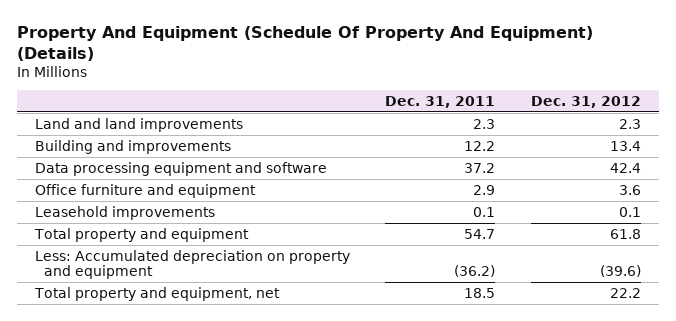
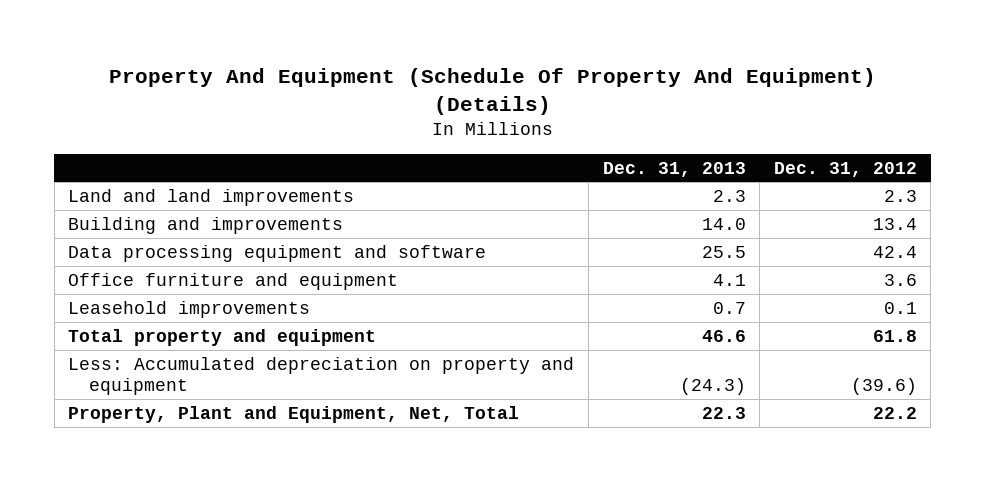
- | Dec. 31, 2011 | Dec. 31, 2012
+ | Dec. 31, 2013 | Dec. 31, 2012
- Total property and equipment, net | 18.5 | 22.2
+ Property, Plant and Equipment, Net, Total | 22.3 | 22.2

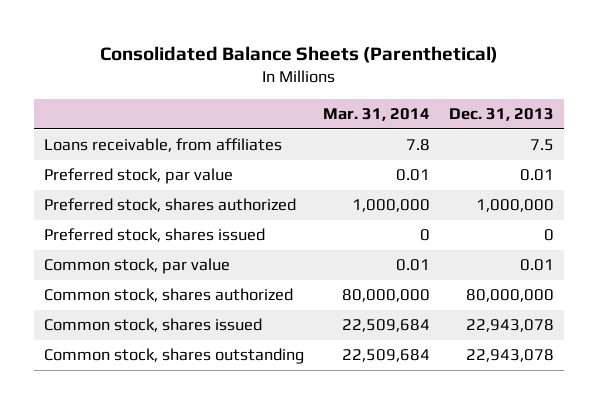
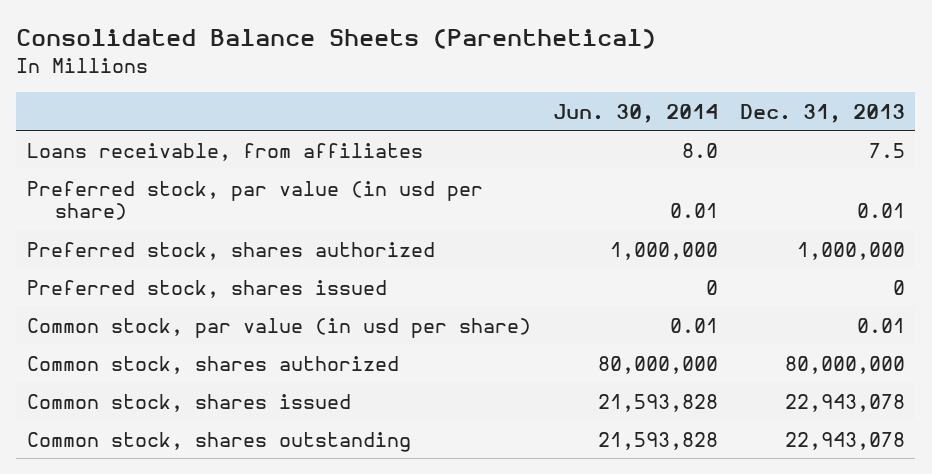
- | Mar. 31, 2014 | Dec. 31, 2013
+ | Jun. 30, 2014 | Dec. 31, 2013
- Preferred stock, par value | 0.01 | 0.01
+ Preferred stock, par value (in usd per share) | 0.01 | 0.01
- Common stock, par value | 0.01 | 0.01
+ Common stock, par value (in usd per share) | 0.01 | 0.01

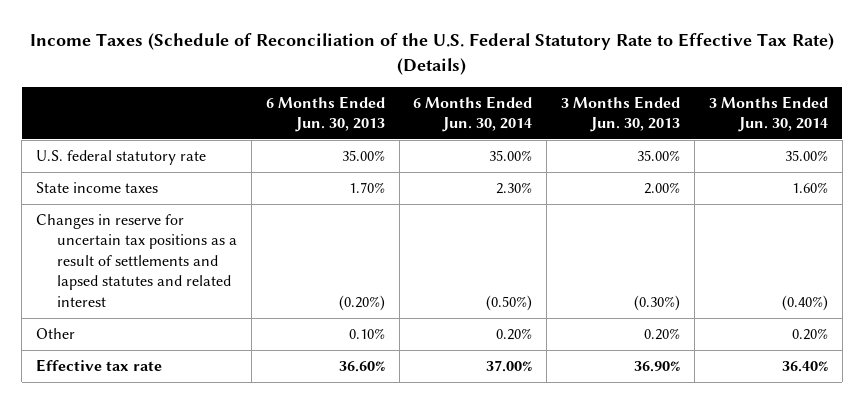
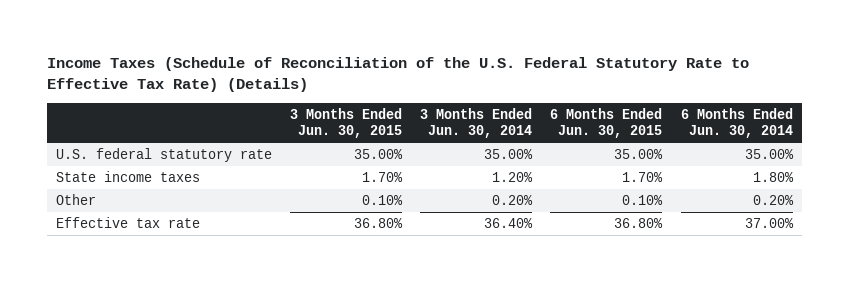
- | 6 Months Ended Jun. 30, 2013 | 6 Months Ended Jun. 30, 2014 | 3 Months Ended Jun. 30, 2013 | 3 Months Ended Jun. 30, 2014
+ | 3 Months Ended Jun. 30, 2015 | 3 Months Ended Jun. 30, 2014 | 6 Months Ended Jun. 30, 2015 | 6 Months Ended Jun. 30, 2014
- State income taxes | 1.70% | 2.30% | 2.00% | 1.60%
- Changes in reserve for uncertain tax positions as a result of settlements and lapsed statutes and related interest | (0.20%) | (0.50%) | (0.30%) | (0.40%)
+ State income taxes | 1.70% | 1.20% | 1.70% | 1.80%

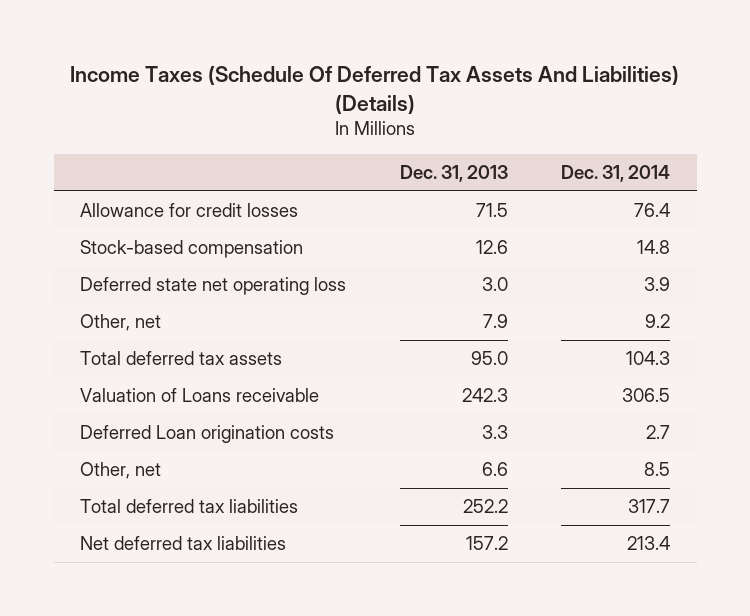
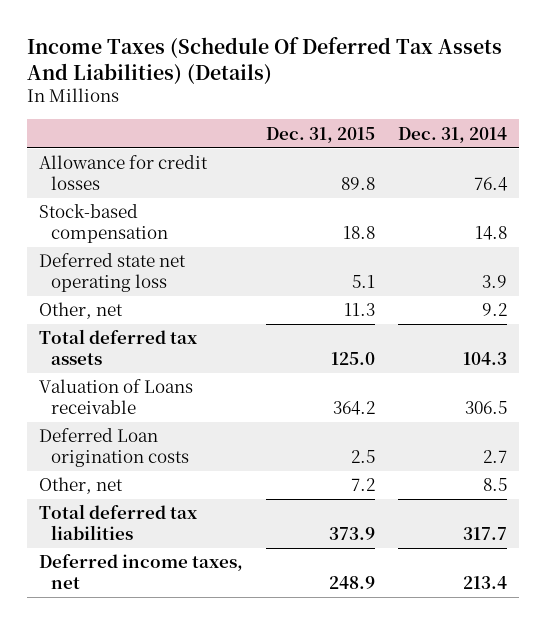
- | Dec. 31, 2013 | Dec. 31, 2014
+ | Dec. 31, 2015 | Dec. 31, 2014
- Net deferred tax liabilities | 157.2 | 213.4
+ Deferred income taxes, net | 248.9 | 213.4

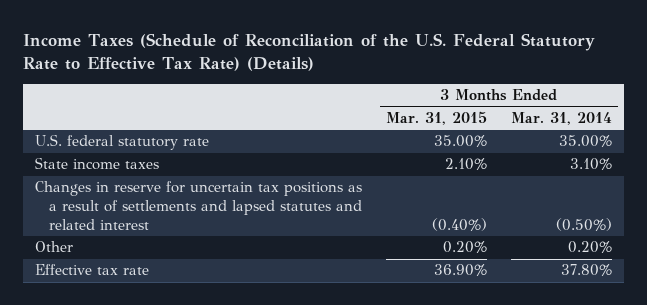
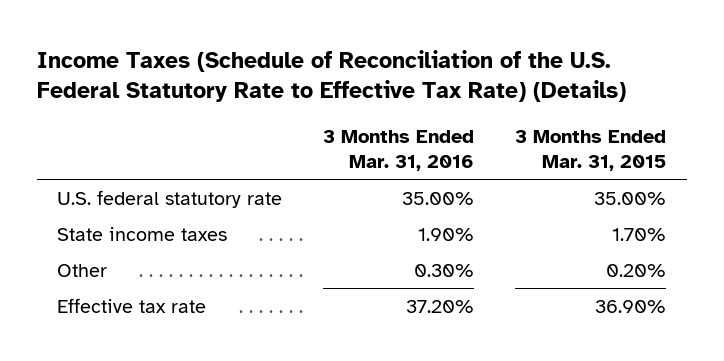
- | 3 Months Ended Mar. 31, 2015 | 3 Months Ended Mar. 31, 2014
+ | 3 Months Ended Mar. 31, 2016 | 3 Months Ended Mar. 31, 2015
- State income taxes | 2.10% | 3.10%
- Changes in reserve for uncertain tax positions as a result of settlements and lapsed statutes and related interest | (0.40%) | (0.50%)
+ State income taxes | 1.90% | 1.70%

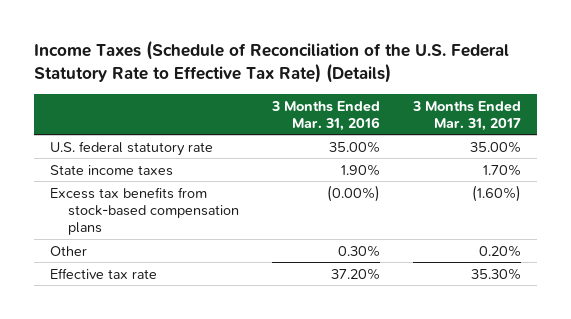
- | 3 Months Ended Mar. 31, 2016 | 3 Months Ended Mar. 31, 2015
+ | 3 Months Ended Mar. 31, 2016 | 3 Months Ended Mar. 31, 2017
+ Excess tax benefits from stock-based compensation plans | (0.00%) | (1.60%)

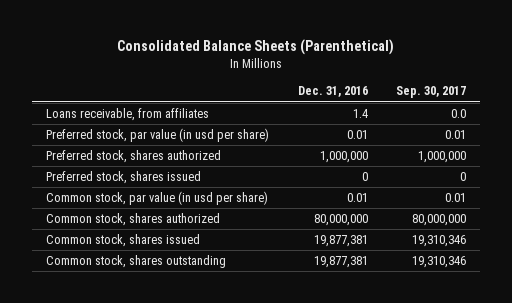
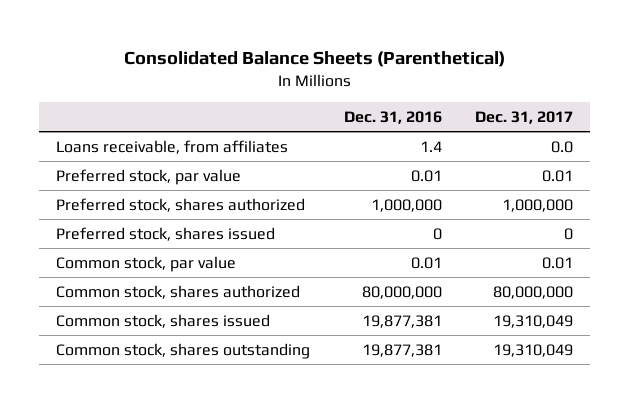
- | Dec. 31, 2016 | Sep. 30, 2017
+ | Dec. 31, 2016 | Dec. 31, 2017
- Preferred stock, par value (in usd per share) | 0.01 | 0.01
+ Preferred stock, par value | 0.01 | 0.01
- Common stock, par value (in usd per share) | 0.01 | 0.01
+ Common stock, par value | 0.01 | 0.01

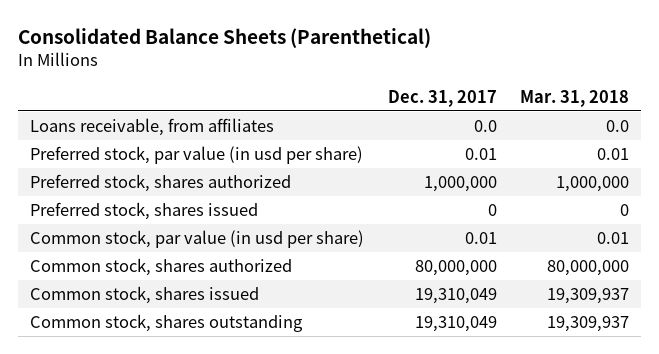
- | Dec. 31, 2016 | Dec. 31, 2017
+ | Dec. 31, 2017 | Mar. 31, 2018
- Preferred stock, par value | 0.01 | 0.01
+ Preferred stock, par value (in usd per share) | 0.01 | 0.01
- Common stock, par value | 0.01 | 0.01
+ Common stock, par value (in usd per share) | 0.01 | 0.01

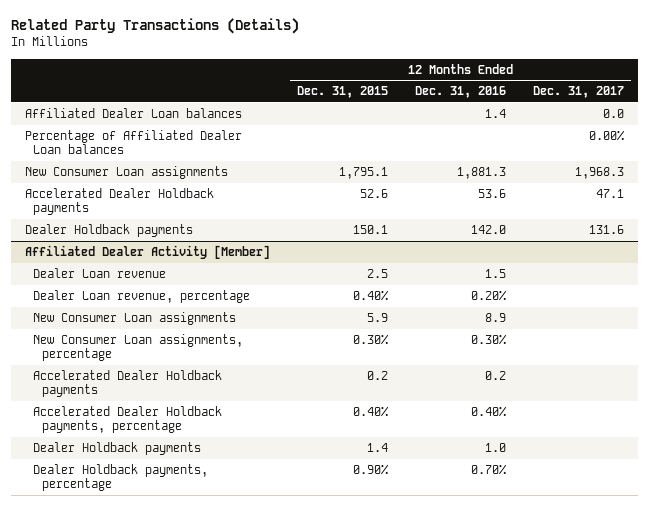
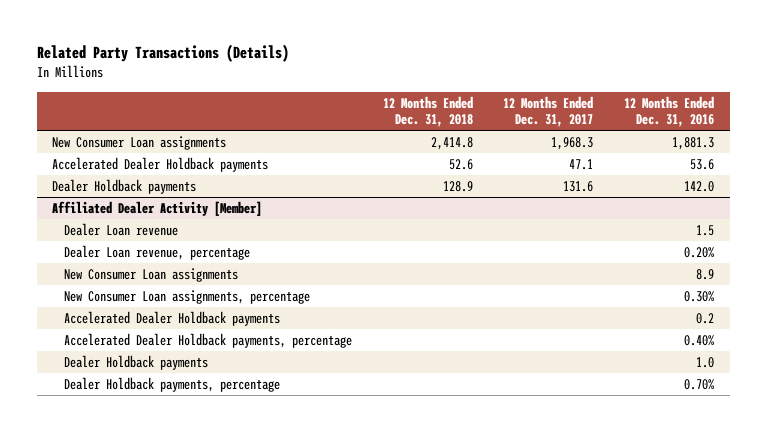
- | 12 Months Ended Dec. 31, 2015 | 12 Months Ended Dec. 31, 2016 | 12 Months Ended Dec. 31, 2017
+ | 12 Months Ended Dec. 31, 2018 | 12 Months Ended Dec. 31, 2017 | 12 Months Ended Dec. 31, 2016
- Affiliated Dealer Loan balances | | 1.4 | 0.0
- Percentage of Affiliated Dealer Loan balances | | | 0.00%

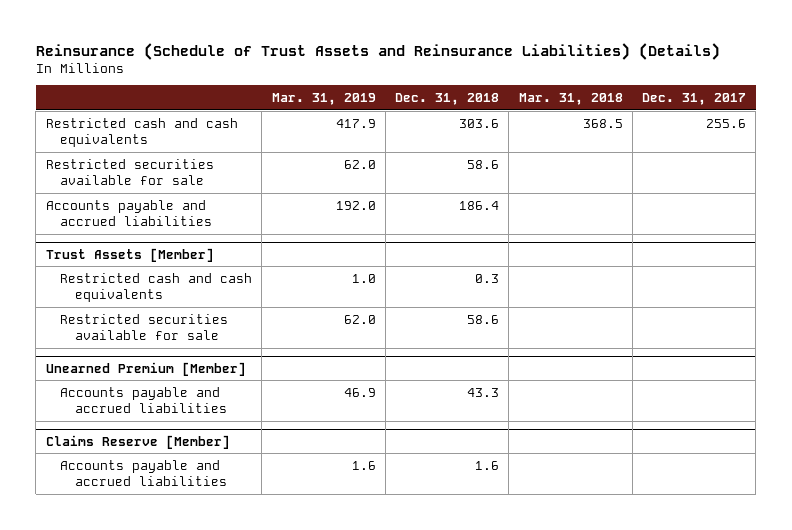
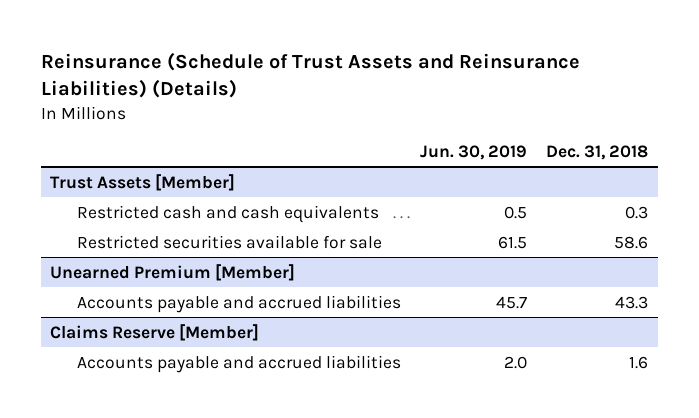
- | Mar. 31, 2019 | Dec. 31, 2018 | Mar. 31, 2018 | Dec. 31, 2017
+ | Jun. 30, 2019 | Dec. 31, 2018
- Restricted cash and cash equivalents | 417.9 | 303.6 | 368.5 | 255.6
- Restricted securities available for sale | 62.0 | 58.6 | |
- Accounts payable and accrued liabilities | 192.0 | 186.4 | |

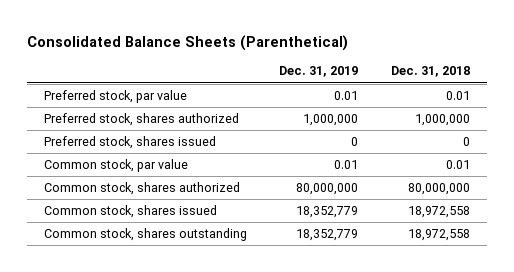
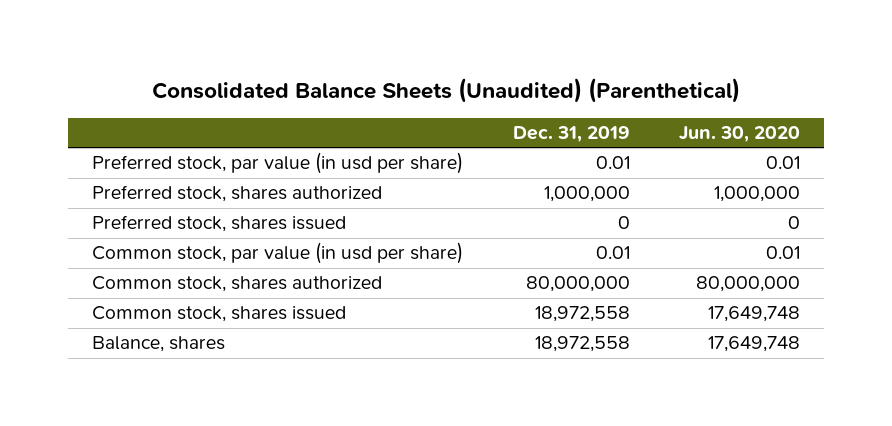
- Consolidated Balance Sheets (Parenthetical)
+ Consolidated Balance Sheets (Unaudited) (Parenthetical)
- | Dec. 31, 2019 | Dec. 31, 2018
+ | Dec. 31, 2019 | Jun. 30, 2020
- Preferred stock, par value | 0.01 | 0.01
+ Preferred stock, par value (in usd per share) | 0.01 | 0.01
- Common stock, par value | 0.01 | 0.01
+ Common stock, par value (in usd per share) | 0.01 | 0.01
- Common stock, shares issued | 18,352,779 | 18,972,558
- Common stock, shares outstanding | 18,352,779 | 18,972,558
+ Common stock, shares issued | 18,972,558 | 17,649,748
+ Balance, shares | 18,972,558 | 17,649,748

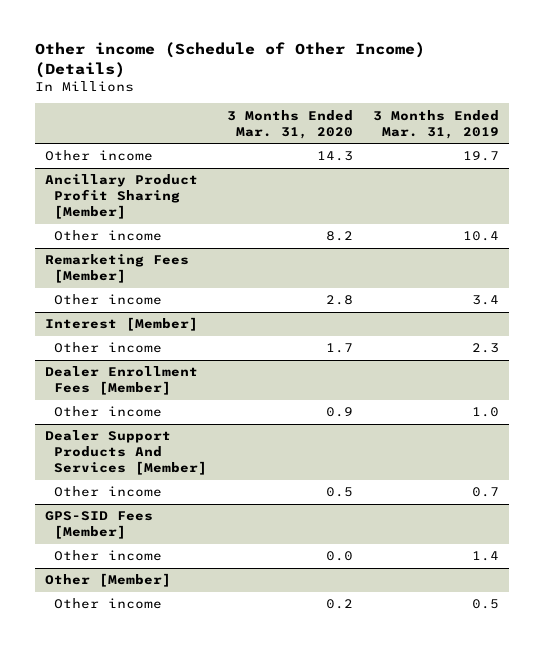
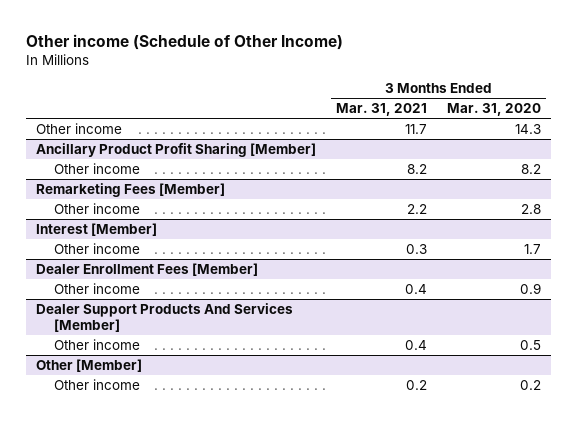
- Other income (Schedule of Other Income) (Details)
+ Other income (Schedule of Other Income)
- | 3 Months Ended Mar. 31, 2020 | 3 Months Ended Mar. 31, 2019
+ | 3 Months Ended Mar. 31, 2021 | 3 Months Ended Mar. 31, 2020
- GPS-SID Fees [Member]
- Other income | 0.0 | 1.4

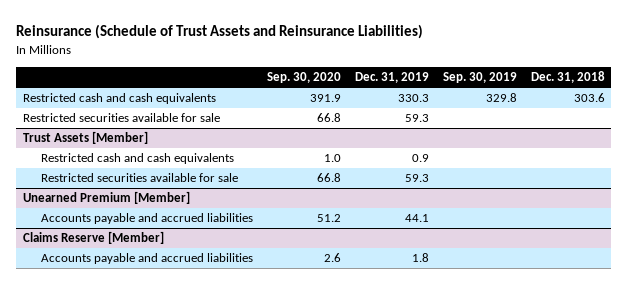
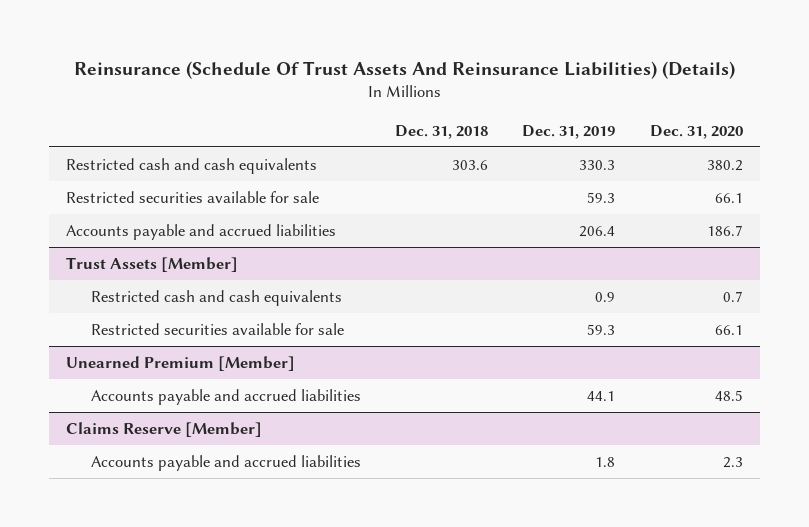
- Reinsurance (Schedule of Trust Assets and Reinsurance Liabilities)
+ Reinsurance (Schedule Of Trust Assets And Reinsurance Liabilities) (Details)
- | Sep. 30, 2020 | Dec. 31, 2019 | Sep. 30, 2019 | Dec. 31, 2018
+ | Dec. 31, 2018 | Dec. 31, 2019 | Dec. 31, 2020
+ Accounts payable and accrued liabilities | | 206.4 | 186.7

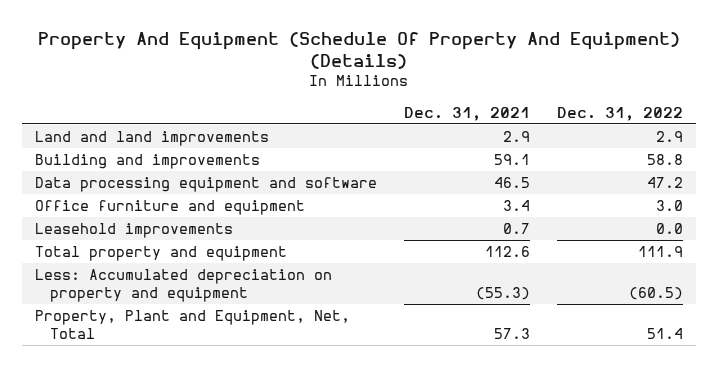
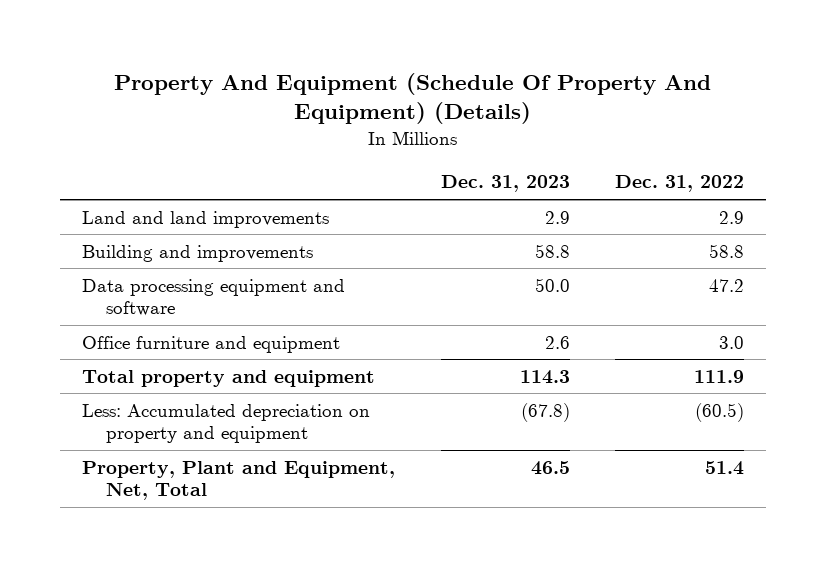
- | Dec. 31, 2021 | Dec. 31, 2022
+ | Dec. 31, 2023 | Dec. 31, 2022
- Leasehold improvements | 0.7 | 0.0

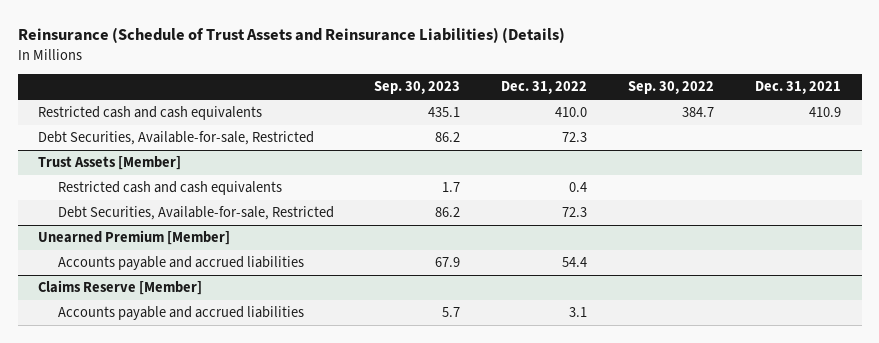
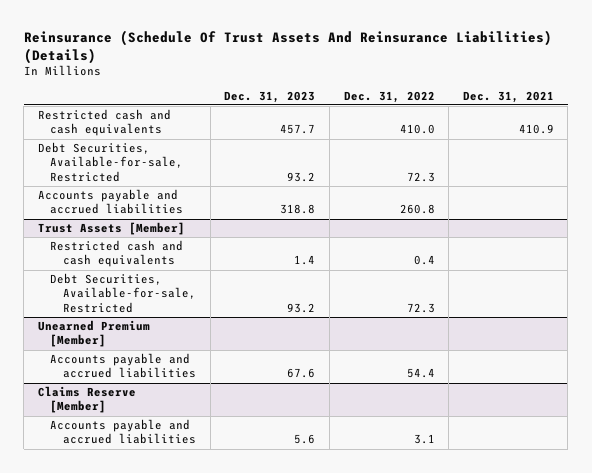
- Reinsurance (Schedule of Trust Assets and Reinsurance Liabilities) (Details)
+ Reinsurance (Schedule Of Trust Assets And Reinsurance Liabilities) (Details)
- | Sep. 30, 2023 | Dec. 31, 2022 | Sep. 30, 2022 | Dec. 31, 2021
+ | Dec. 31, 2023 | Dec. 31, 2022 | Dec. 31, 2021
+ Accounts payable and accrued liabilities | 318.8 | 260.8 |

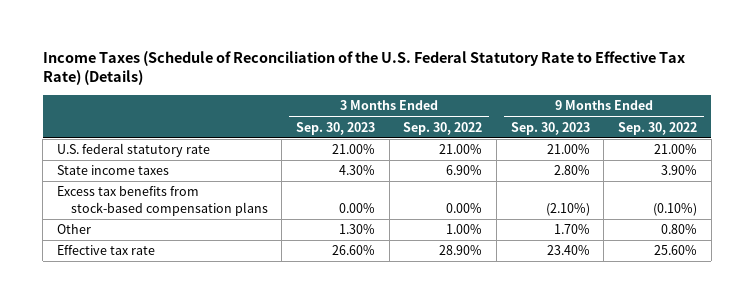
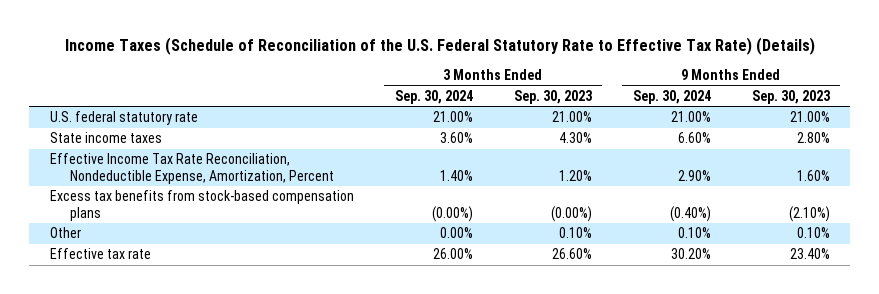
- | 3 Months Ended Sep. 30, 2023 | 3 Months Ended Sep. 30, 2022 | 9 Months Ended Sep. 30, 2023 | 9 Months Ended Sep. 30, 2022
+ | 3 Months Ended Sep. 30, 2024 | 3 Months Ended Sep. 30, 2023 | 9 Months Ended Sep. 30, 2024 | 9 Months Ended Sep. 30, 2023
- Excess tax benefits from stock-based compensation plans | 0.00% | 0.00% | (2.10%) | (0.10%)
- Other | 1.30% | 1.00% | 1.70% | 0.80%
+ Effective Income Tax Rate Reconciliation, Nondeductible Expense, Amortization, Percent | 1.40% | 1.20% | 2.90% | 1.60%
+ Excess tax benefits from stock-based compensation plans | (0.00%) | (0.00%) | (0.40%) | (2.10%)
+ Other | 0.00% | 0.10% | 0.10% | 0.10%

